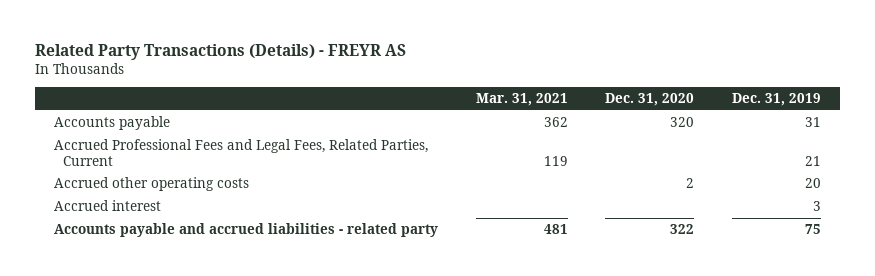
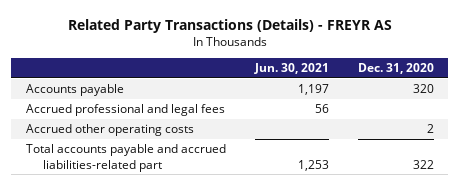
- | Mar. 31, 2021 | Dec. 31, 2020 | Dec. 31, 2019
+ | Jun. 30, 2021 | Dec. 31, 2020
- Accrued Professional Fees and Legal Fees, Related Parties, Current | 119 | | 21
+ Accrued professional and legal fees | 56 |
- Accrued interest | | | 3
- Accounts payable and accrued liabilities - related party | 481 | 322 | 75
+ Total accounts payable and accrued liabilities-related part | 1,253 | 322

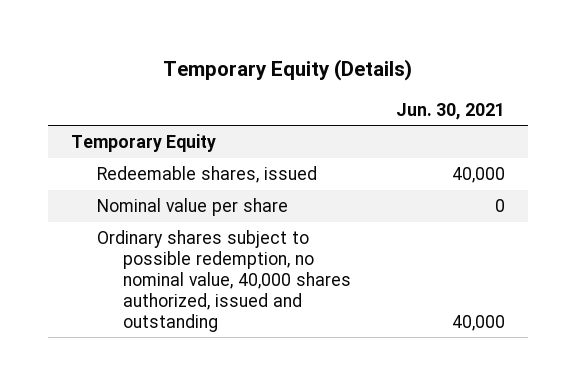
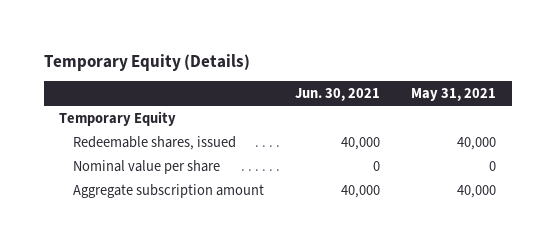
- | Jun. 30, 2021
+ | Jun. 30, 2021 | May 31, 2021
- Ordinary shares subject to possible redemption, no nominal value, 40,000 shares authorized, issued and outstanding | 40,000
+ Aggregate subscription amount | 40,000 | 40,000

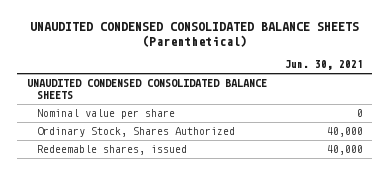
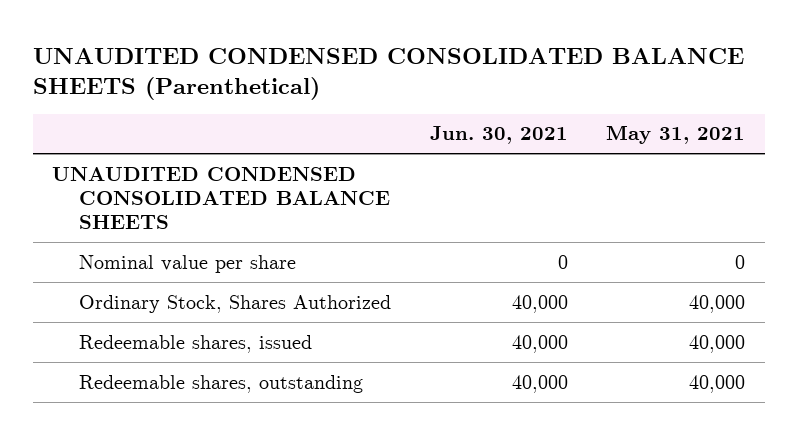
- | Jun. 30, 2021
+ | Jun. 30, 2021 | May 31, 2021
+ Redeemable shares, outstanding | 40,000 | 40,000

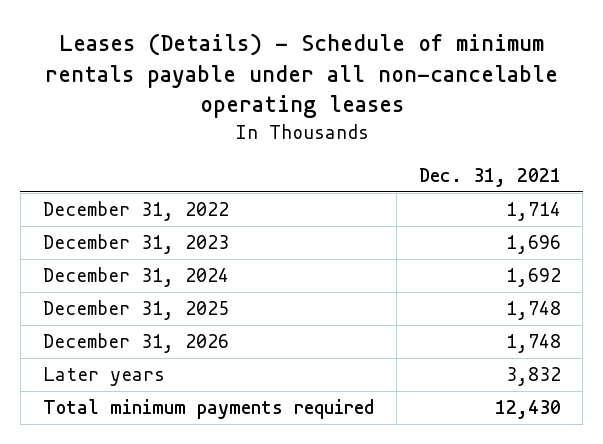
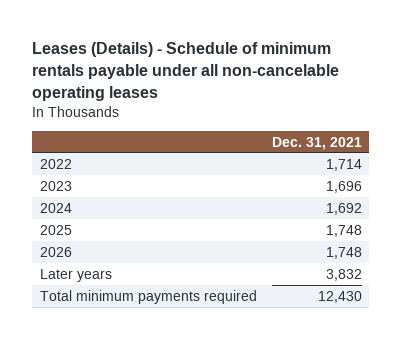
- December 31, 2022 | 1,714
- December 31, 2023 | 1,696
- December 31, 2024 | 1,692
- December 31, 2025 | 1,748
- December 31, 2026 | 1,748
+ 2022 | 1,714
+ 2023 | 1,696
+ 2024 | 1,692
+ 2025 | 1,748
+ 2026 | 1,748

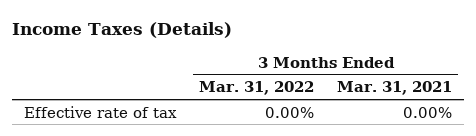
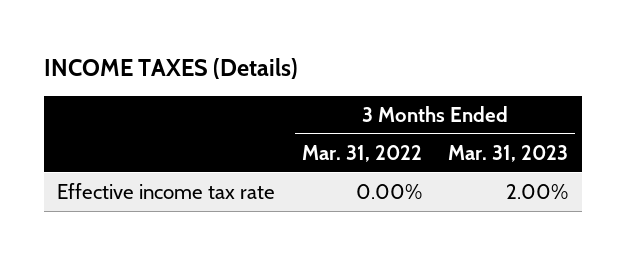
- Income Taxes (Details)
+ INCOME TAXES (Details)
- | 3 Months Ended Mar. 31, 2022 | 3 Months Ended Mar. 31, 2021
+ | 3 Months Ended Mar. 31, 2022 | 3 Months Ended Mar. 31, 2023
- Effective rate of tax | 0.00% | 0.00%
+ Effective income tax rate | 0.00% | 2.00%

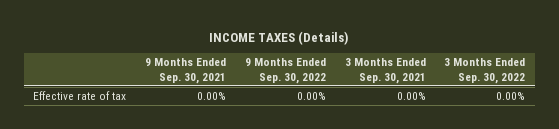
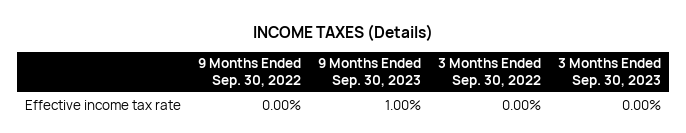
- | 9 Months Ended Sep. 30, 2021 | 9 Months Ended Sep. 30, 2022 | 3 Months Ended Sep. 30, 2021 | 3 Months Ended Sep. 30, 2022
+ | 9 Months Ended Sep. 30, 2022 | 9 Months Ended Sep. 30, 2023 | 3 Months Ended Sep. 30, 2022 | 3 Months Ended Sep. 30, 2023
- Effective rate of tax | 0.00% | 0.00% | 0.00% | 0.00%
+ Effective income tax rate | 0.00% | 1.00% | 0.00% | 0.00%

